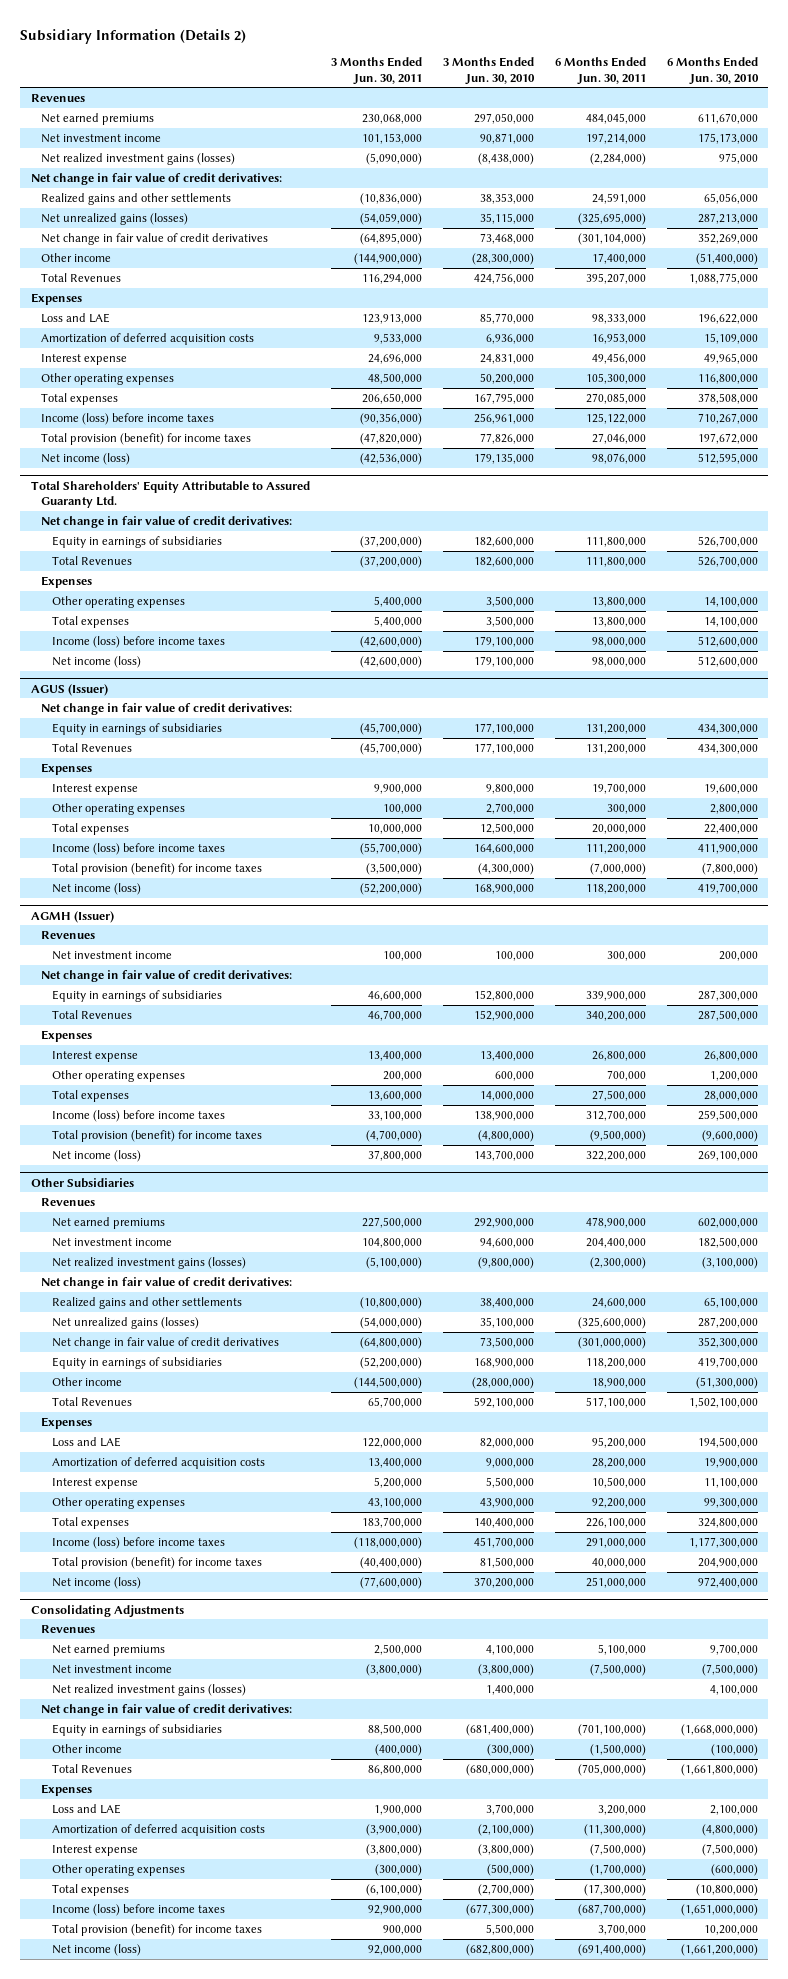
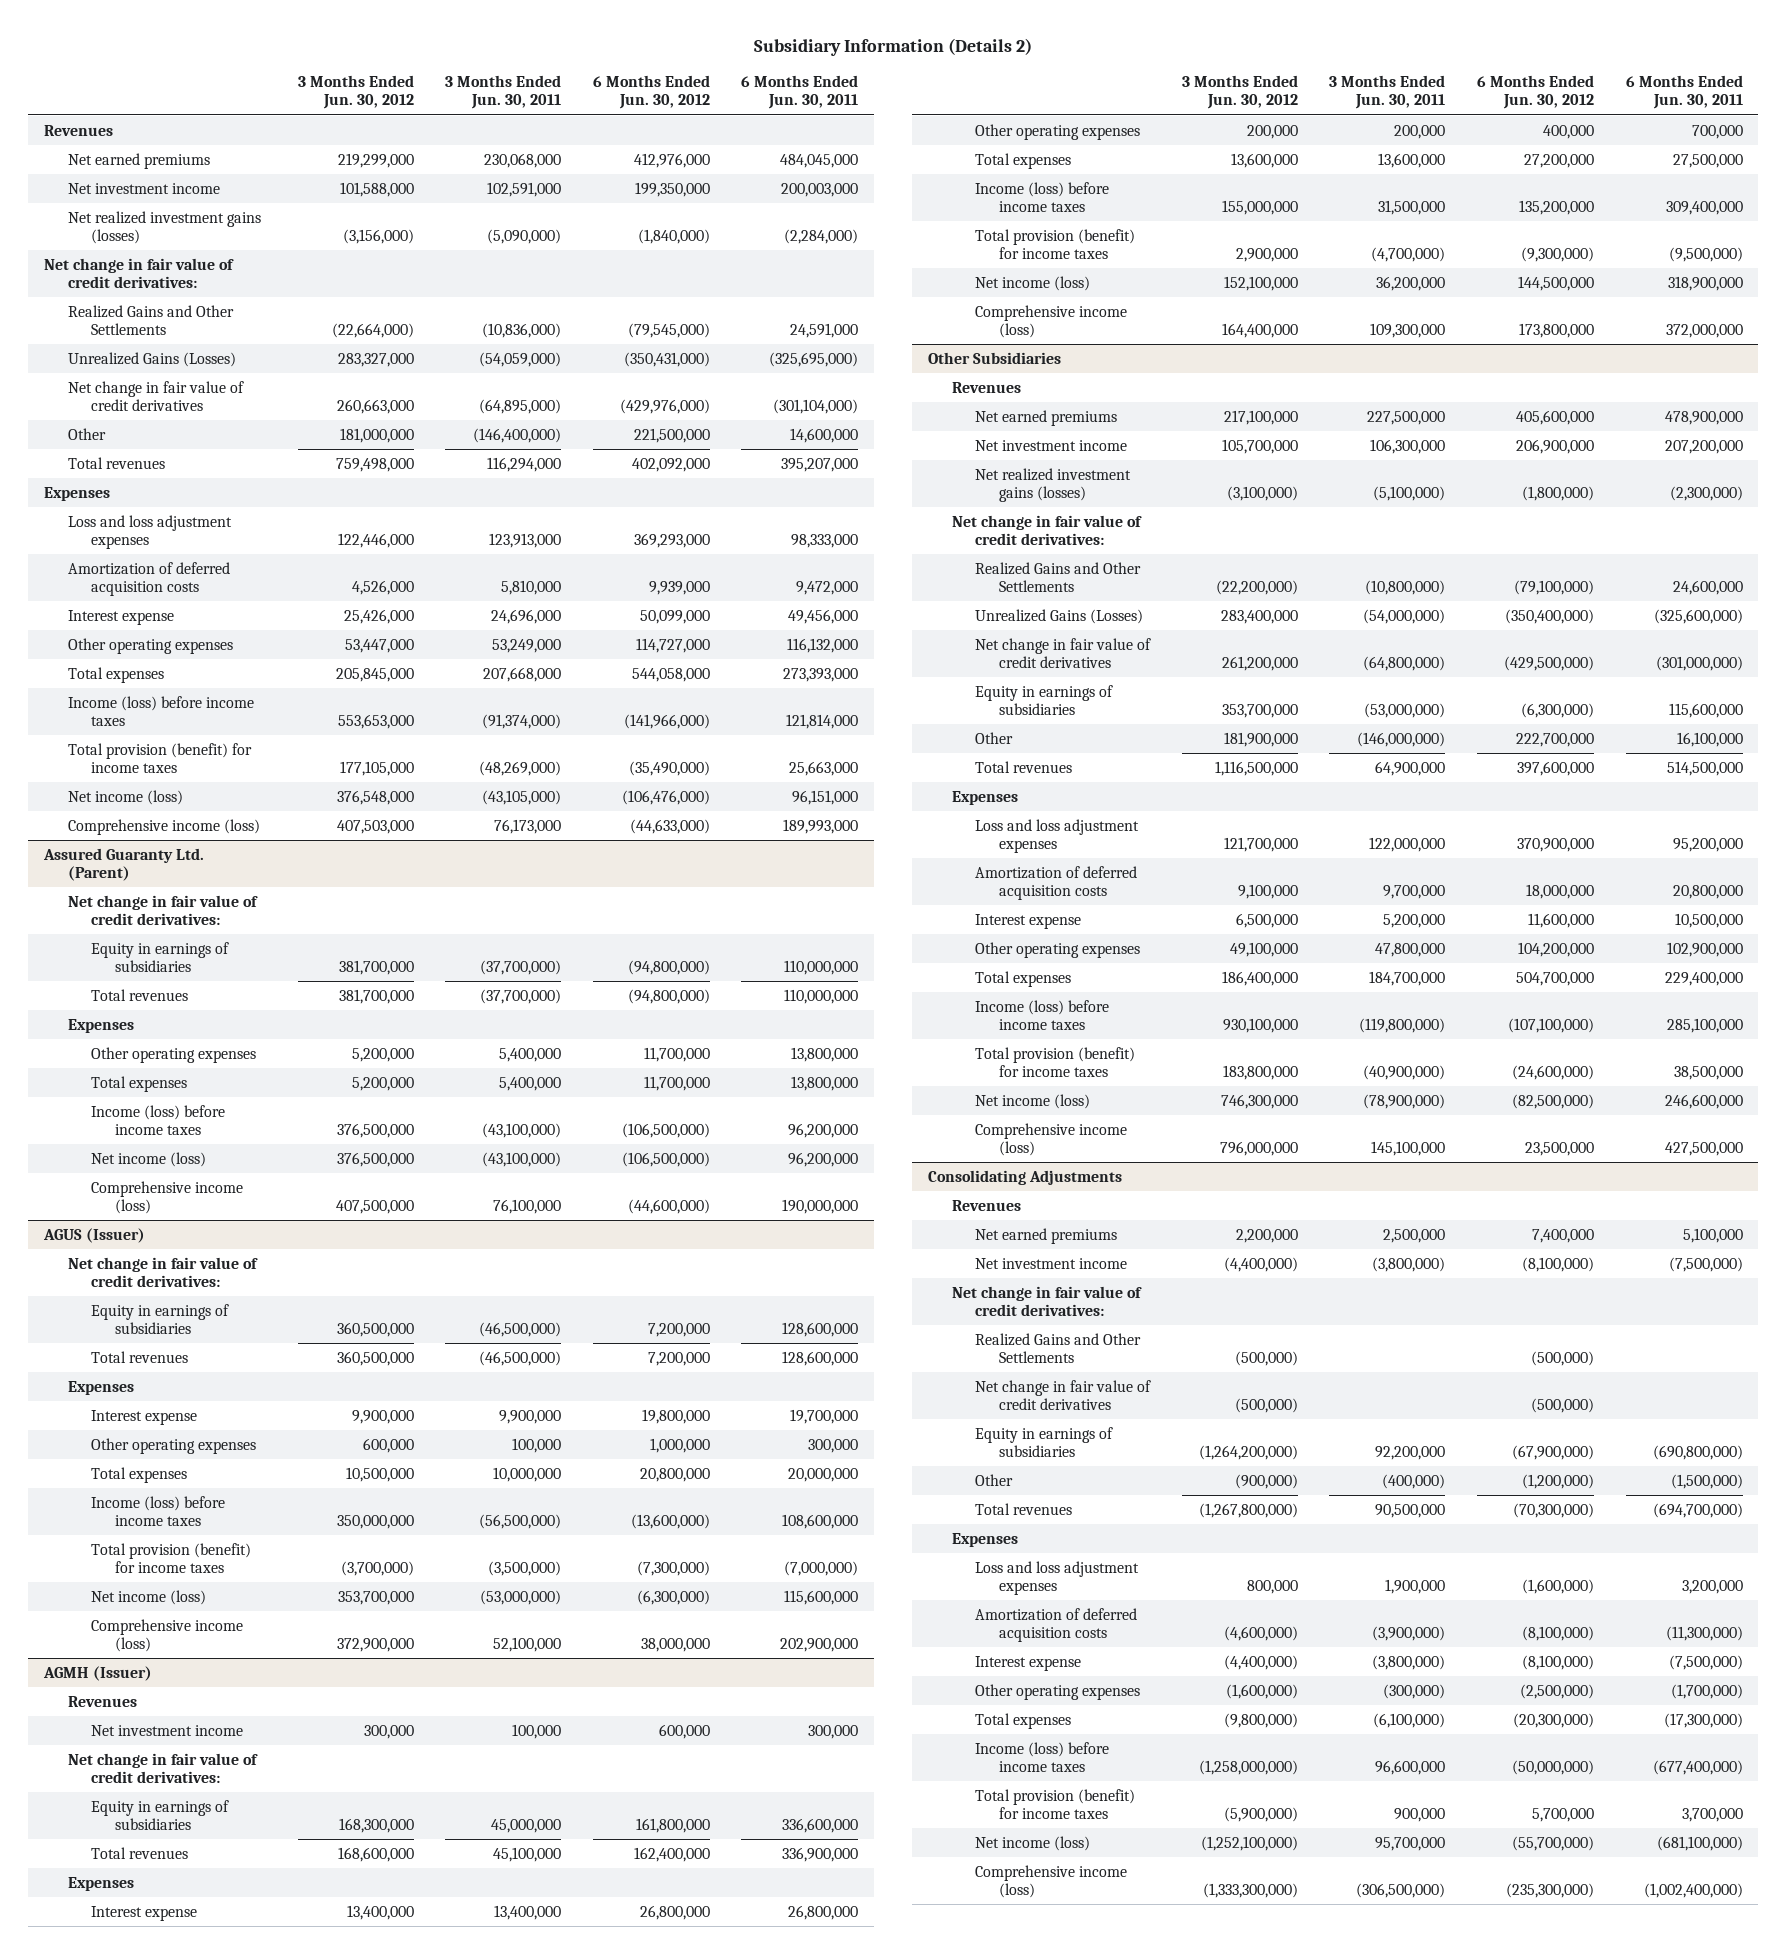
- | 3 Months Ended Jun. 30, 2011 | 3 Months Ended Jun. 30, 2010 | 6 Months Ended Jun. 30, 2011 | 6 Months Ended Jun. 30, 2010
+ | 3 Months Ended Jun. 30, 2012 | 3 Months Ended Jun. 30, 2011 | 6 Months Ended Jun. 30, 2012 | 6 Months Ended Jun. 30, 2011
- Net investment income | 101,153,000 | 90,871,000 | 197,214,000 | 175,173,000
+ Net investment income | 101,588,000 | 102,591,000 | 199,350,000 | 200,003,000
- Realized gains and other settlements | (10,836,000) | 38,353,000 | 24,591,000 | 65,056,000
- Net unrealized gains (losses) | (54,059,000) | 35,115,000 | (325,695,000) | 287,213,000
+ Realized Gains and Other Settlements | (22,664,000) | (10,836,000) | (79,545,000) | 24,591,000
+ Unrealized Gains (Losses) | 283,327,000 | (54,059,000) | (350,431,000) | (325,695,000)
- Other income | (144,900,000) | (28,300,000) | 17,400,000 | (51,400,000)
- Total Revenues | 116,294,000 | 424,756,000 | 395,207,000 | 1,088,775,000
+ Other | 181,000,000 | (146,400,000) | 221,500,000 | 14,600,000
+ Total revenues | 759,498,000 | 116,294,000 | 402,092,000 | 395,207,000
- Loss and LAE | 123,913,000 | 85,770,000 | 98,333,000 | 196,622,000
- Amortization of deferred acquisition costs | 9,533,000 | 6,936,000 | 16,953,000 | 15,109,000
+ Loss and loss adjustment expenses | 122,446,000 | 123,913,000 | 369,293,000 | 98,333,000
+ Amortization of deferred acquisition costs | 4,526,000 | 5,810,000 | 9,939,000 | 9,472,000
- Other operating expenses | 48,500,000 | 50,200,000 | 105,300,000 | 116,800,000
- Total expenses | 206,650,000 | 167,795,000 | 270,085,000 | 378,508,000
- Income (loss) before income taxes | (90,356,000) | 256,961,000 | 125,122,000 | 710,267,000
- Total provision (benefit) for income taxes | (47,820,000) | 77,826,000 | 27,046,000 | 197,672,000
- Net income (loss) | (42,536,000) | 179,135,000 | 98,076,000 | 512,595,000
- Total Shareholders' Equity Attributable to Assured Guaranty Ltd.
+ Other operating expenses | 53,447,000 | 53,249,000 | 114,727,000 | 116,132,000
+ Total expenses | 205,845,000 | 207,668,000 | 544,058,000 | 273,393,000
+ Income (loss) before income taxes | 553,653,000 | (91,374,000) | (141,966,000) | 121,814,000
+ Total provision (benefit) for income taxes | 177,105,000 | (48,269,000) | (35,490,000) | 25,663,000
+ Net income (loss) | 376,548,000 | (43,105,000) | (106,476,000) | 96,151,000
+ Comprehensive income (loss) | 407,503,000 | 76,173,000 | (44,633,000) | 189,993,000
+ Assured Guaranty Ltd. (Parent)
- Equity in earnings of subsidiaries | (37,200,000) | 182,600,000 | 111,800,000 | 526,700,000
- Total Revenues | (37,200,000) | 182,600,000 | 111,800,000 | 526,700,000
+ Equity in earnings of subsidiaries | 381,700,000 | (37,700,000) | (94,800,000) | 110,000,000
+ Total revenues | 381,700,000 | (37,700,000) | (94,800,000) | 110,000,000
- Income (loss) before income taxes | (42,600,000) | 179,100,000 | 98,000,000 | 512,600,000
- Net income (loss) | (42,600,000) | 179,100,000 | 98,000,000 | 512,600,000
+ Income (loss) before income taxes | 376,500,000 | (43,100,000) | (106,500,000) | 96,200,000
+ Net income (loss) | 376,500,000 | (43,100,000) | (106,500,000) | 96,200,000
+ Comprehensive income (loss) | 407,500,000 | 76,100,000 | (44,600,000) | 190,000,000
@ AGUS (Issuer)
- Equity in earnings of subsidiaries | (45,700,000) | 177,100,000 | 131,200,000 | 434,300,000
- Total Revenues | (45,700,000) | 177,100,000 | 131,200,000 | 434,300,000
+ Equity in earnings of subsidiaries | 360,500,000 | (46,500,000) | 7,200,000 | 128,600,000
+ Total revenues | 360,500,000 | (46,500,000) | 7,200,000 | 128,600,000
- Income (loss) before income taxes | (55,700,000) | 164,600,000 | 111,200,000 | 411,900,000
+ Income (loss) before income taxes | 350,000,000 | (56,500,000) | (13,600,000) | 108,600,000
- Net income (loss) | (52,200,000) | 168,900,000 | 118,200,000 | 419,700,000
+ Net income (loss) | 353,700,000 | (53,000,000) | (6,300,000) | 115,600,000
+ Comprehensive income (loss) | 372,900,000 | 52,100,000 | 38,000,000 | 202,900,000
@ AGMH (Issuer)
- Equity in earnings of subsidiaries | 46,600,000 | 152,800,000 | 339,900,000 | 287,300,000
- Total Revenues | 46,700,000 | 152,900,000 | 340,200,000 | 287,500,000
+ Equity in earnings of subsidiaries | 168,300,000 | 45,000,000 | 161,800,000 | 336,600,000
+ Total revenues | 168,600,000 | 45,100,000 | 162,400,000 | 336,900,000
- Income (loss) before income taxes | 33,100,000 | 138,900,000 | 312,700,000 | 259,500,000
+ Income (loss) before income taxes | 155,000,000 | 31,500,000 | 135,200,000 | 309,400,000
- Net income (loss) | 37,800,000 | 143,700,000 | 322,200,000 | 269,100,000
+ Net income (loss) | 152,100,000 | 36,200,000 | 144,500,000 | 318,900,000
+ Comprehensive income (loss) | 164,400,000 | 109,300,000 | 173,800,000 | 372,000,000
@ Other Subsidiaries
- Net investment income | 104,800,000 | 94,600,000 | 204,400,000 | 182,500,000
+ Net investment income | 105,700,000 | 106,300,000 | 206,900,000 | 207,200,000
- Realized gains and other settlements | (10,800,000) | 38,400,000 | 24,600,000 | 65,100,000
- Net unrealized gains (losses) | (54,000,000) | 35,100,000 | (325,600,000) | 287,200,000
+ Realized Gains and Other Settlements | (22,200,000) | (10,800,000) | (79,100,000) | 24,600,000
+ Unrealized Gains (Losses) | 283,400,000 | (54,000,000) | (350,400,000) | (325,600,000)
- Equity in earnings of subsidiaries | (52,200,000) | 168,900,000 | 118,200,000 | 419,700,000
- Other income | (144,500,000) | (28,000,000) | 18,900,000 | (51,300,000)
- Total Revenues | 65,700,000 | 592,100,000 | 517,100,000 | 1,502,100,000
+ Equity in earnings of subsidiaries | 353,700,000 | (53,000,000) | (6,300,000) | 115,600,000
+ Other | 181,900,000 | (146,000,000) | 222,700,000 | 16,100,000
+ Total revenues | 1,116,500,000 | 64,900,000 | 397,600,000 | 514,500,000
- Loss and LAE | 122,000,000 | 82,000,000 | 95,200,000 | 194,500,000
- Amortization of deferred acquisition costs | 13,400,000 | 9,000,000 | 28,200,000 | 19,900,000
+ Loss and loss adjustment expenses | 121,700,000 | 122,000,000 | 370,900,000 | 95,200,000
+ Amortization of deferred acquisition costs | 9,100,000 | 9,700,000 | 18,000,000 | 20,800,000
- Other operating expenses | 43,100,000 | 43,900,000 | 92,200,000 | 99,300,000
- Total expenses | 183,700,000 | 140,400,000 | 226,100,000 | 324,800,000
- Income (loss) before income taxes | (118,000,000) | 451,700,000 | 291,000,000 | 1,177,300,000
- Total provision (benefit) for income taxes | (40,400,000) | 81,500,000 | 40,000,000 | 204,900,000
- Net income (loss) | (77,600,000) | 370,200,000 | 251,000,000 | 972,400,000
+ Other operating expenses | 49,100,000 | 47,800,000 | 104,200,000 | 102,900,000
+ Total expenses | 186,400,000 | 184,700,000 | 504,700,000 | 229,400,000
+ Income (loss) before income taxes | 930,100,000 | (119,800,000) | (107,100,000) | 285,100,000
+ Total provision (benefit) for income taxes | 183,800,000 | (40,900,000) | (24,600,000) | 38,500,000
+ Net income (loss) | 746,300,000 | (78,900,000) | (82,500,000) | 246,600,000
+ Comprehensive income (loss) | 796,000,000 | 145,100,000 | 23,500,000 | 427,500,000
@ Consolidating Adjustments
- Net realized investment gains (losses) | | 1,400,000 | | 4,100,000
- Equity in earnings of subsidiaries | 88,500,000 | (681,400,000) | (701,100,000) | (1,668,000,000)
- Other income | (400,000) | (300,000) | (1,500,000) | (100,000)
- Total Revenues | 86,800,000 | (680,000,000) | (705,000,000) | (1,661,800,000)
+ Realized Gains and Other Settlements | (500,000) | | (500,000) |
+ Net change in fair value of credit derivatives | (500,000) | | (500,000) |
+ Equity in earnings of subsidiaries | (1,264,200,000) | 92,200,000 | (67,900,000) | (690,800,000)
+ Other | (900,000) | (400,000) | (1,200,000) | (1,500,000)
+ Total revenues | (1,267,800,000) | 90,500,000 | (70,300,000) | (694,700,000)
- Loss and LAE | 1,900,000 | 3,700,000 | 3,200,000 | 2,100,000
+ Loss and loss adjustment expenses | 800,000 | 1,900,000 | (1,600,000) | 3,200,000
- Income (loss) before income taxes | 92,900,000 | (677,300,000) | (687,700,000) | (1,651,000,000)
+ Income (loss) before income taxes | (1,258,000,000) | 96,600,000 | (50,000,000) | (677,400,000)
- Net income (loss) | 92,000,000 | (682,800,000) | (691,400,000) | (1,661,200,000)
+ Net income (loss) | (1,252,100,000) | 95,700,000 | (55,700,000) | (681,100,000)
+ Comprehensive income (loss) | (1,333,300,000) | (306,500,000) | (235,300,000) | (1,002,400,000)

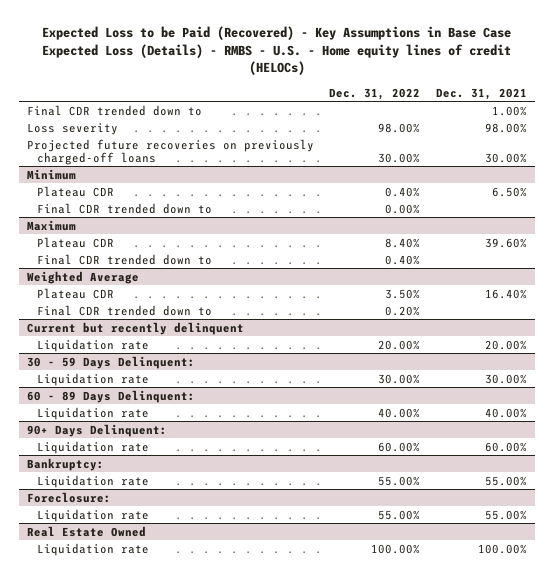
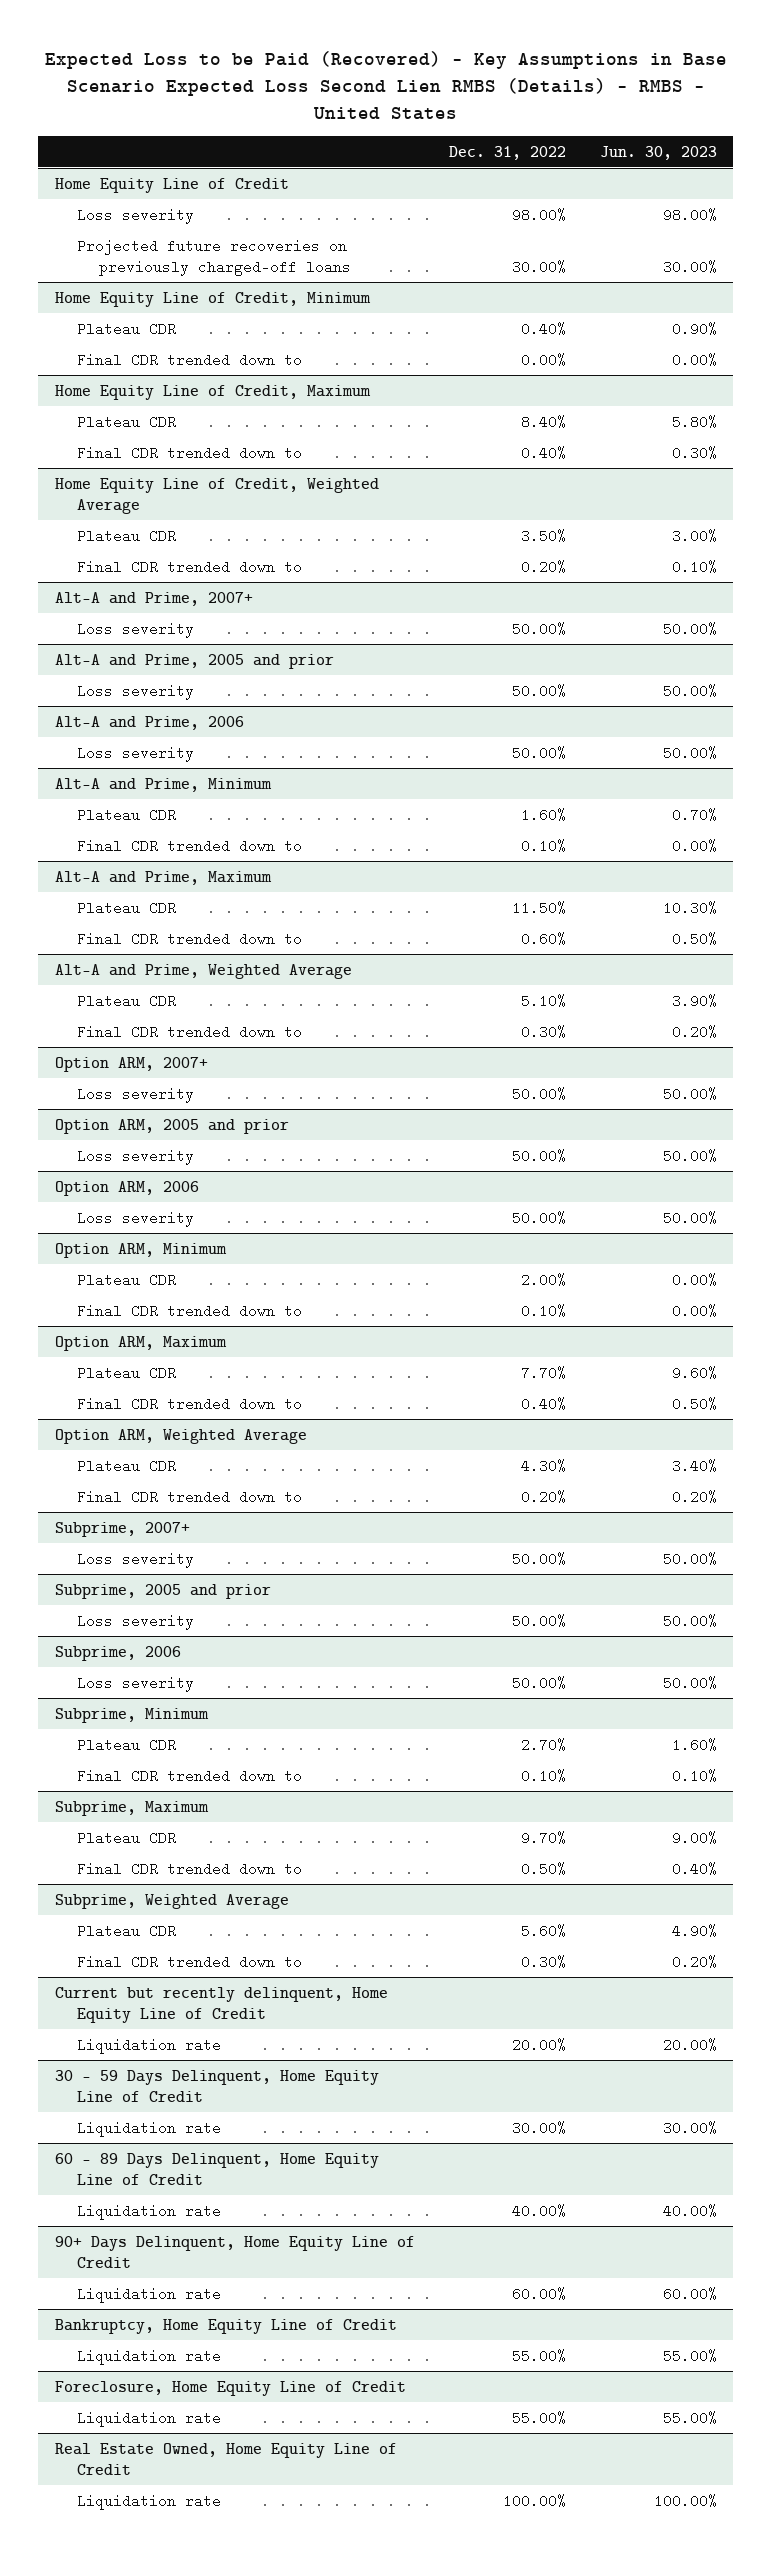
- Expected Loss to be Paid (Recovered) - Key Assumptions in Base Case Expected Loss (Details) - RMBS - U.S. - Home equity lines of credit (HELOCs)
+ Expected Loss to be Paid (Recovered) - Key Assumptions in Base Scenario Expected Loss Second Lien RMBS (Details) - RMBS - United States
- | Dec. 31, 2022 | Dec. 31, 2021
+ | Dec. 31, 2022 | Jun. 30, 2023
- Final CDR trended down to | | 1.00%
+ Home Equity Line of Credit
- Minimum
+ Home Equity Line of Credit, Minimum
- Maximum
+ Home Equity Line of Credit, Maximum
- Weighted Average
+ Home Equity Line of Credit, Weighted Average
- Current but recently delinquent
+ Alt-A and Prime, 2007+
+ Loss severity | 50.00% | 50.00%
+ Alt-A and Prime, 2005 and prior
+ Loss severity | 50.00% | 50.00%
+ Alt-A and Prime, 2006
+ Loss severity | 50.00% | 50.00%
+ Alt-A and Prime, Minimum
+ Plateau CDR | 1.60% | 0.70%
+ Final CDR trended down to | 0.10% | 0.00%
+ Alt-A and Prime, Maximum
+ Plateau CDR | 11.50% | 10.30%
+ Final CDR trended down to | 0.60% | 0.50%
+ Alt-A and Prime, Weighted Average
+ Plateau CDR | 5.10% | 3.90%
+ Final CDR trended down to | 0.30% | 0.20%
+ Option ARM, 2007+
+ Loss severity | 50.00% | 50.00%
+ Option ARM, 2005 and prior
+ Loss severity | 50.00% | 50.00%
+ Option ARM, 2006
+ Loss severity | 50.00% | 50.00%
+ Option ARM, Minimum
+ Plateau CDR | 2.00% | 0.00%
+ Final CDR trended down to | 0.10% | 0.00%
+ Option ARM, Maximum
+ Plateau CDR | 7.70% | 9.60%
+ Final CDR trended down to | 0.40% | 0.50%
+ Option ARM, Weighted Average
+ Plateau CDR | 4.30% | 3.40%
+ Final CDR trended down to | 0.20% | 0.20%
+ Subprime, 2007+
+ Loss severity | 50.00% | 50.00%
+ Subprime, 2005 and prior
+ Loss severity | 50.00% | 50.00%
+ Subprime, 2006
+ Loss severity | 50.00% | 50.00%
+ Subprime, Minimum
+ Plateau CDR | 2.70% | 1.60%
+ Final CDR trended down to | 0.10% | 0.10%
+ Subprime, Maximum
+ Plateau CDR | 9.70% | 9.00%
+ Final CDR trended down to | 0.50% | 0.40%
+ Subprime, Weighted Average
+ Plateau CDR | 5.60% | 4.90%
+ Final CDR trended down to | 0.30% | 0.20%
+ Current but recently delinquent, Home Equity Line of Credit
- 30 - 59 Days Delinquent:
+ 30 - 59 Days Delinquent, Home Equity Line of Credit
- 60 - 89 Days Delinquent:
+ 60 - 89 Days Delinquent, Home Equity Line of Credit
- 90+ Days Delinquent:
+ 90+ Days Delinquent, Home Equity Line of Credit
- Bankruptcy:
+ Bankruptcy, Home Equity Line of Credit
- Foreclosure:
+ Foreclosure, Home Equity Line of Credit
- Real Estate Owned
+ Real Estate Owned, Home Equity Line of Credit

